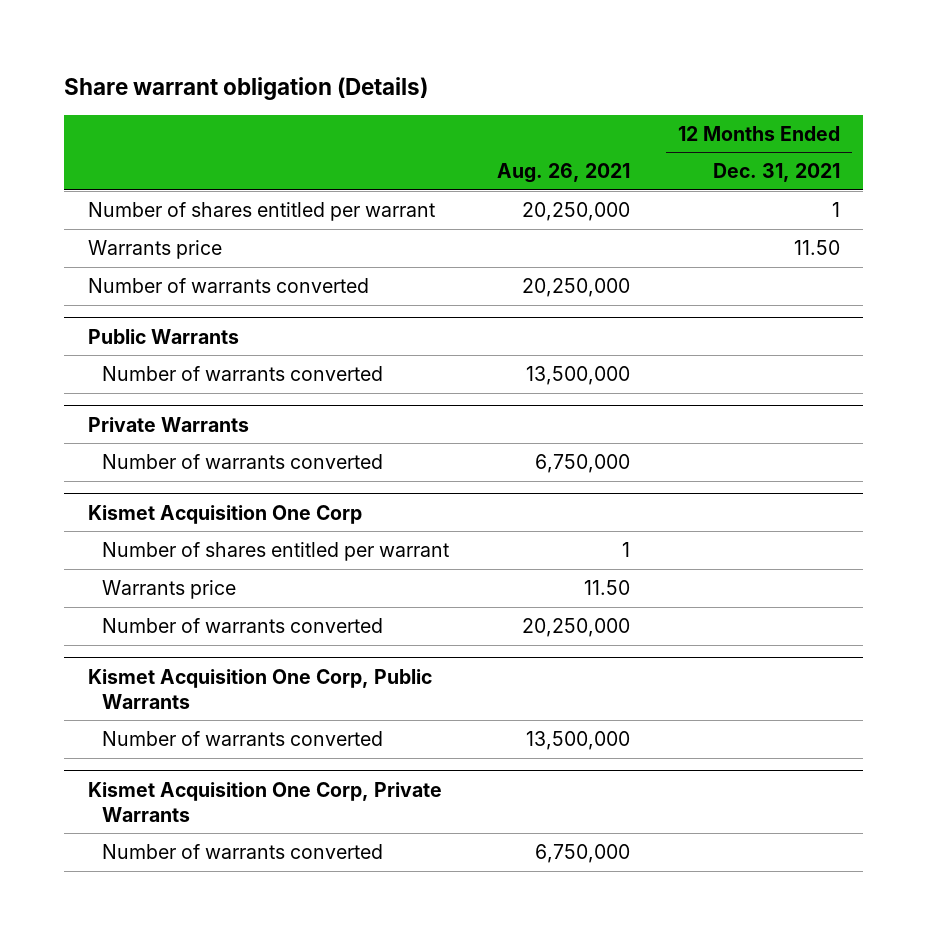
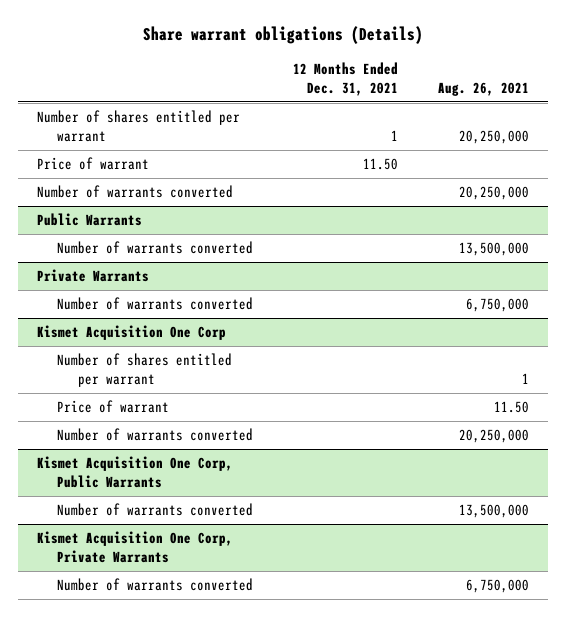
- Share warrant obligation (Details)
+ Share warrant obligations (Details)
- | Aug. 26, 2021 | 12 Months Ended Dec. 31, 2021
+ | 12 Months Ended Dec. 31, 2021 | Aug. 26, 2021
- Warrants price | | 11.50
+ Price of warrant | 11.50 |
@ Kismet Acquisition One Corp
- Warrants price | 11.50 |
+ Price of warrant | | 11.50

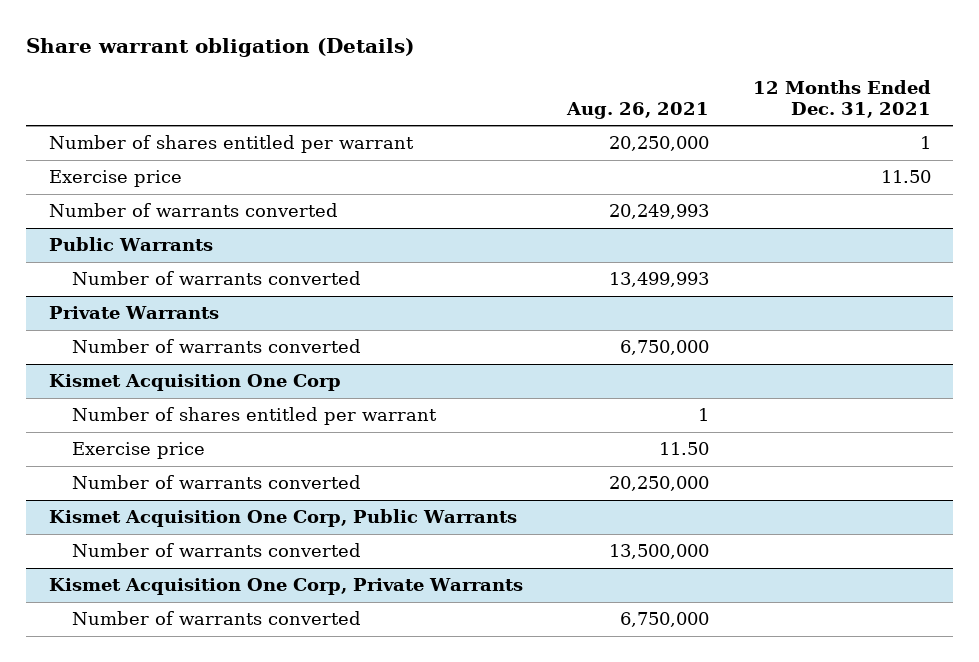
- Share warrant obligations (Details)
+ Share warrant obligation (Details)
- | 12 Months Ended Dec. 31, 2021 | Aug. 26, 2021
+ | Aug. 26, 2021 | 12 Months Ended Dec. 31, 2021
- Price of warrant | 11.50 |
- Number of warrants converted | | 20,250,000
+ Exercise price | | 11.50
+ Number of warrants converted | 20,249,993 |
@ Public Warrants
- Number of warrants converted | | 13,500,000
+ Number of warrants converted | 13,499,993 |
@ Kismet Acquisition One Corp
- Price of warrant | | 11.50
+ Exercise price | 11.50 |

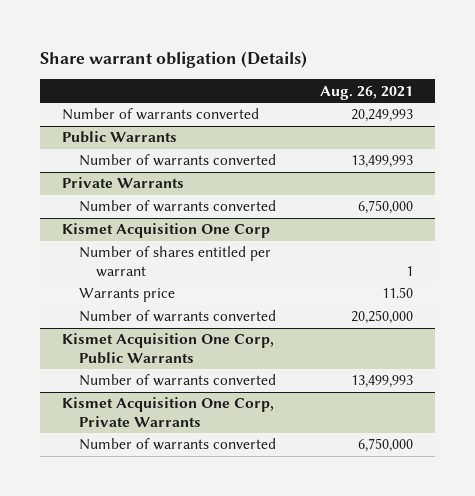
- | Aug. 26, 2021 | 12 Months Ended Dec. 31, 2021
+ | Aug. 26, 2021
- Number of shares entitled per warrant | 20,250,000 | 1
- Exercise price | | 11.50
@ Kismet Acquisition One Corp
- Exercise price | 11.50 |
+ Warrants price | 11.50
@ Kismet Acquisition One Corp, Public Warrants
- Number of warrants converted | 13,500,000 |
+ Number of warrants converted | 13,499,993

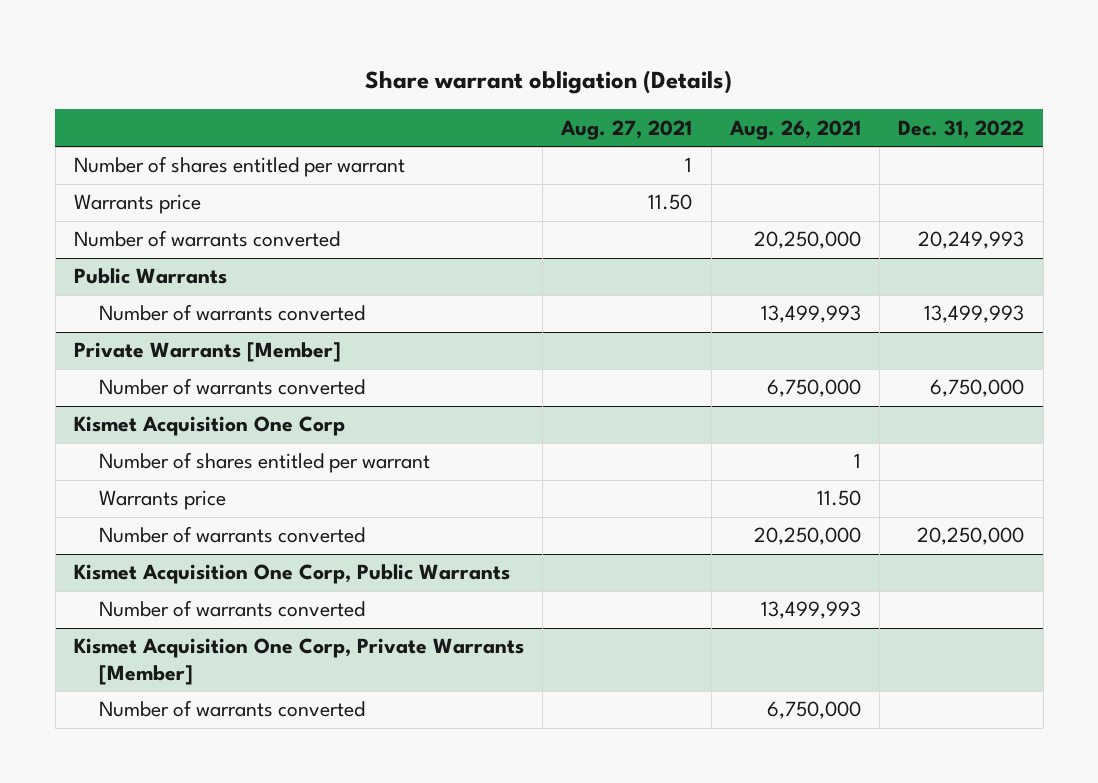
- | Aug. 26, 2021
+ | Aug. 27, 2021 | Aug. 26, 2021 | Dec. 31, 2022
- Number of warrants converted | 20,249,993
+ Number of shares entitled per warrant | 1 | |
+ Warrants price | 11.50 | |
+ Number of warrants converted | | 20,250,000 | 20,249,993
- Private Warrants
+ Private Warrants [Member]
- Kismet Acquisition One Corp, Private Warrants
+ Kismet Acquisition One Corp, Private Warrants [Member]

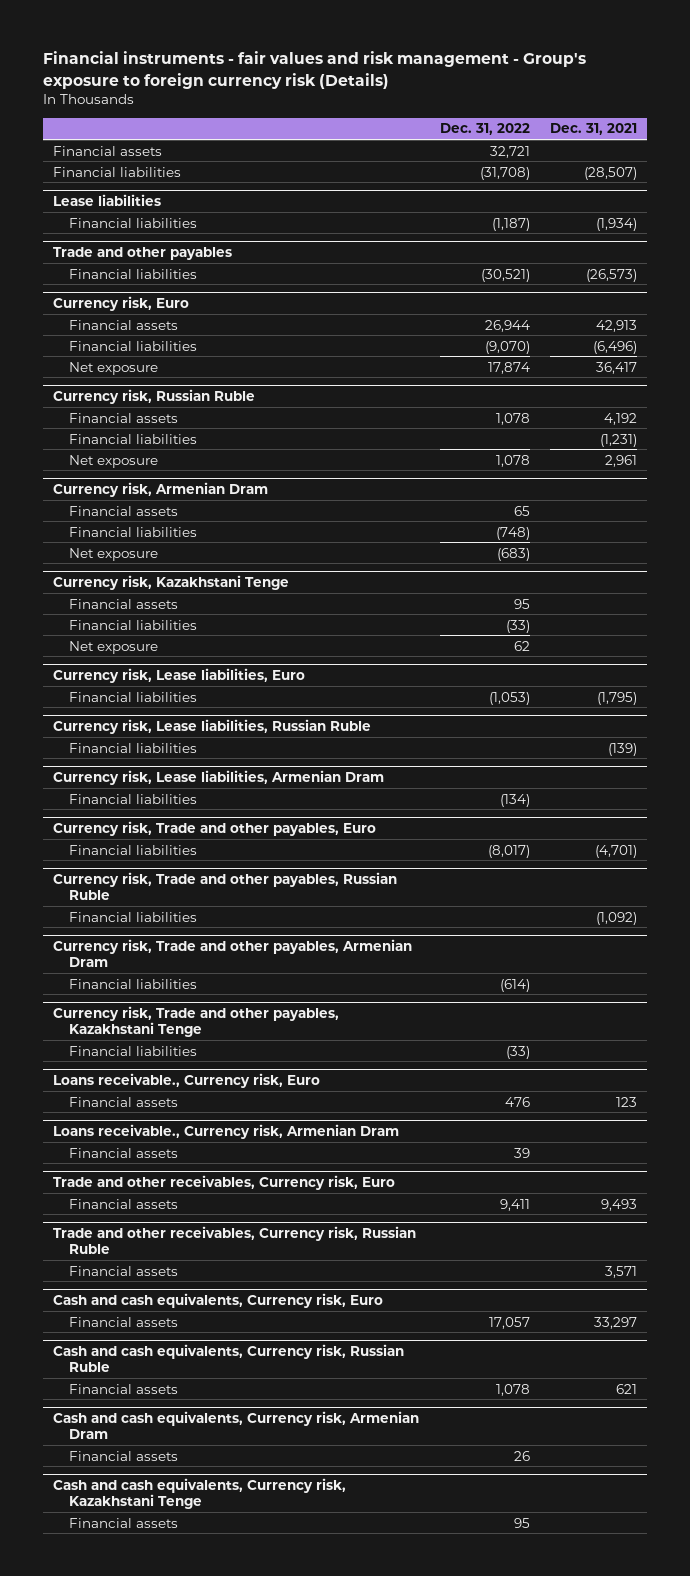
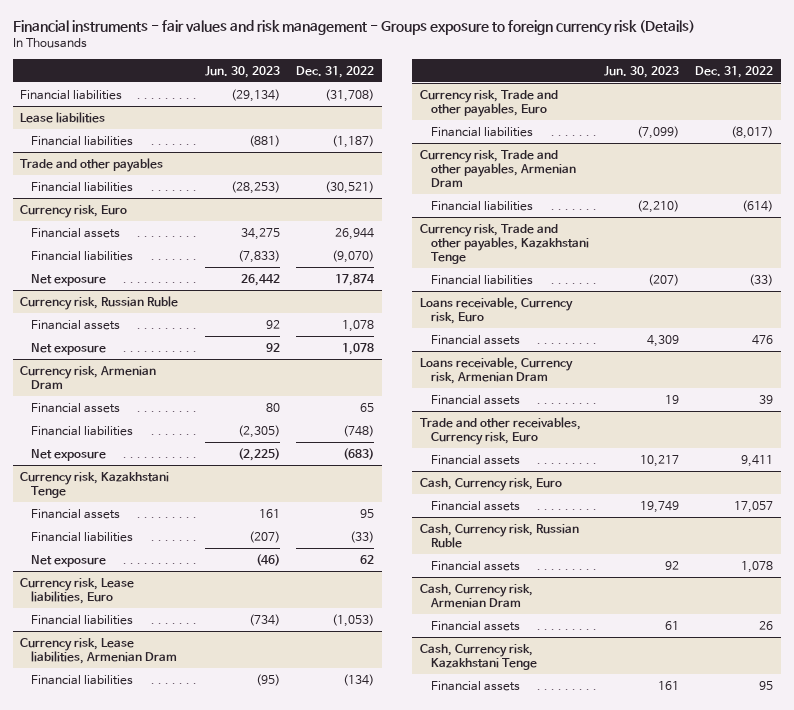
- Financial instruments - fair values and risk management - Group's exposure to foreign currency risk (Details)
+ Financial instruments - fair values and risk management - Groups exposure to foreign currency risk (Details)
- | Dec. 31, 2022 | Dec. 31, 2021
+ | Jun. 30, 2023 | Dec. 31, 2022
- Financial assets | 32,721 |
@ Currency risk, Russian Ruble
- Financial liabilities | | (1,231)
- Currency risk, Lease liabilities, Russian Ruble
- Financial liabilities | | (139)
- Currency risk, Trade and other payables, Russian Ruble
- Financial liabilities | | (1,092)
- Loans receivable., Currency risk, Euro
+ Loans receivable, Currency risk, Euro
- Loans receivable., Currency risk, Armenian Dram
+ Loans receivable, Currency risk, Armenian Dram
- Trade and other receivables, Currency risk, Russian Ruble
- Financial assets | | 3,571
- Cash and cash equivalents, Currency risk, Euro
+ Cash, Currency risk, Euro
- Cash and cash equivalents, Currency risk, Russian Ruble
+ Cash, Currency risk, Russian Ruble
- Cash and cash equivalents, Currency risk, Armenian Dram
+ Cash, Currency risk, Armenian Dram
- Cash and cash equivalents, Currency risk, Kazakhstani Tenge
+ Cash, Currency risk, Kazakhstani Tenge

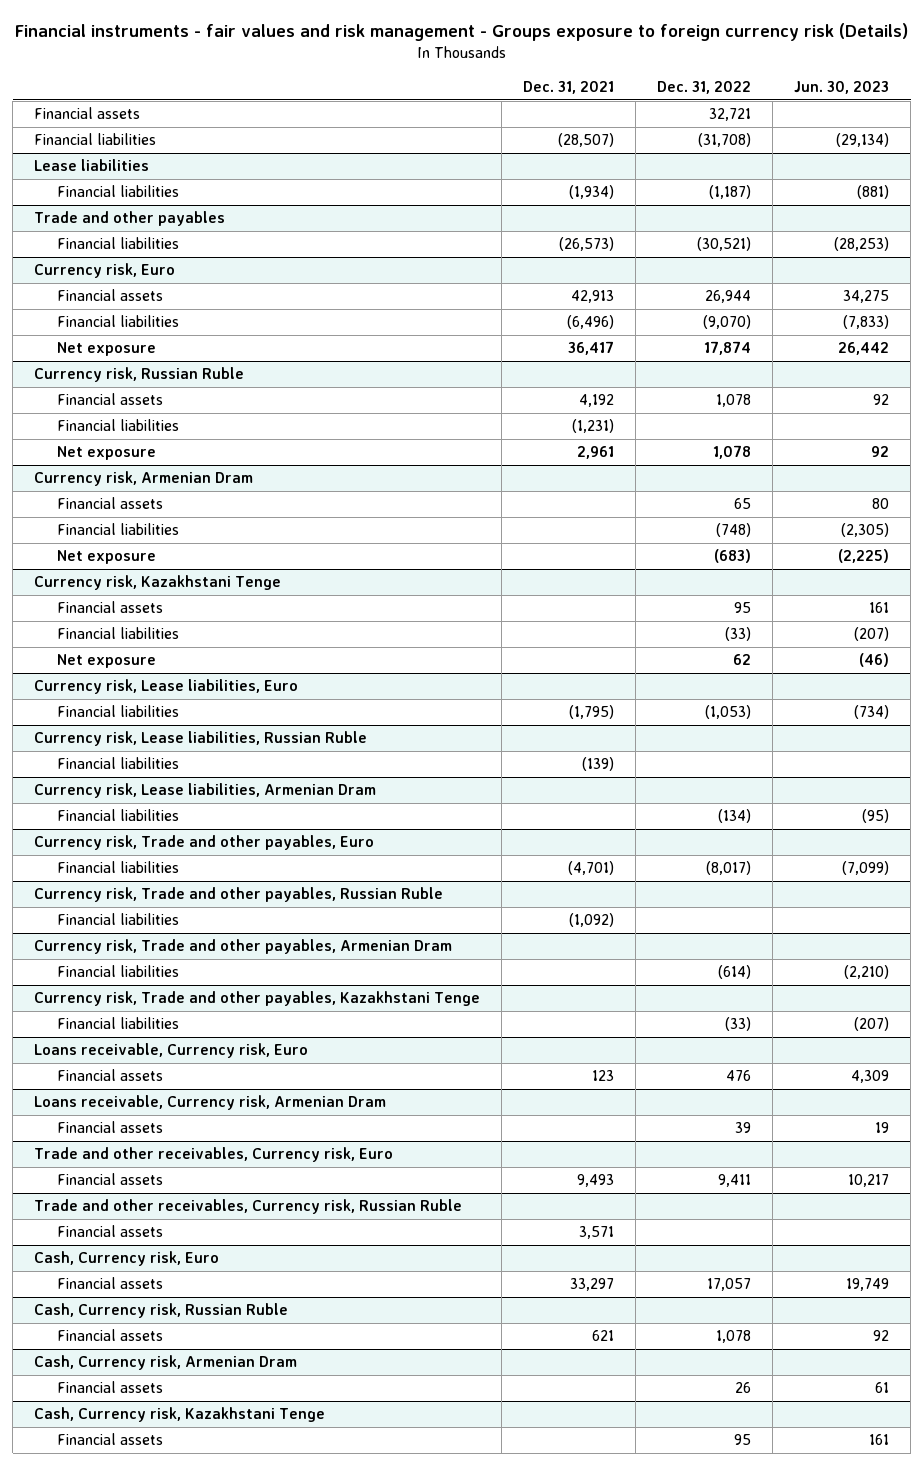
- | Jun. 30, 2023 | Dec. 31, 2022
+ | Dec. 31, 2021 | Dec. 31, 2022 | Jun. 30, 2023
+ Financial assets | | 32,721 |
@ Currency risk, Russian Ruble
+ Financial liabilities | (1,231) | |
+ Currency risk, Lease liabilities, Russian Ruble
+ Financial liabilities | (139) | |
+ Currency risk, Trade and other payables, Russian Ruble
+ Financial liabilities | (1,092) | |
+ Trade and other receivables, Currency risk, Russian Ruble
+ Financial assets | 3,571 | |

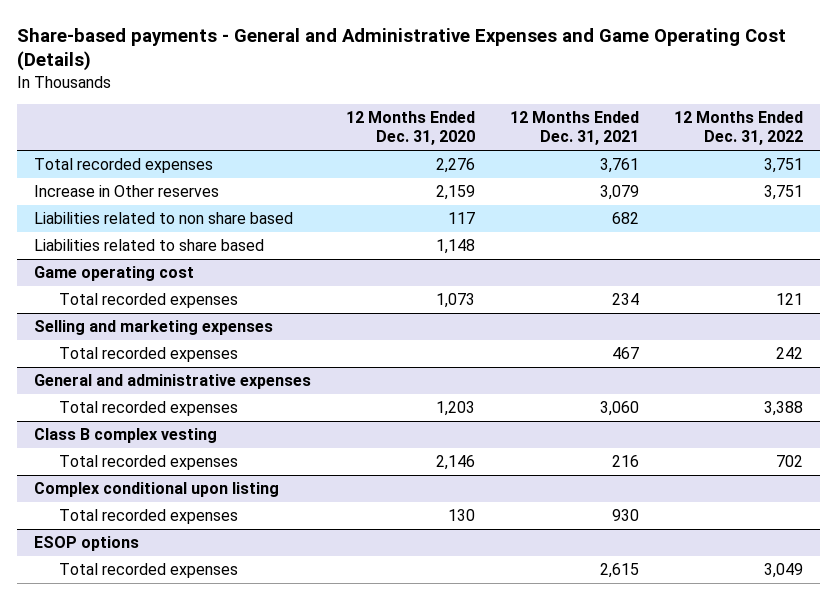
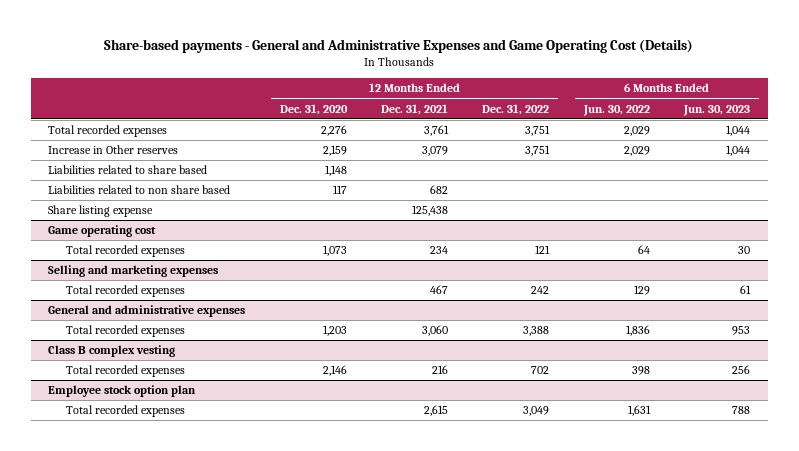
- | 12 Months Ended Dec. 31, 2020 | 12 Months Ended Dec. 31, 2021 | 12 Months Ended Dec. 31, 2022
+ | 12 Months Ended Dec. 31, 2020 | 12 Months Ended Dec. 31, 2021 | 12 Months Ended Dec. 31, 2022 | 6 Months Ended Jun. 30, 2022 | 6 Months Ended Jun. 30, 2023
moved down: Liabilities related to non share based | 117 | 682 | | |
+ Share listing expense | | 125,438 | | |
- Complex conditional upon listing
- Total recorded expenses | 130 | 930 |
- ESOP options
+ Employee stock option plan

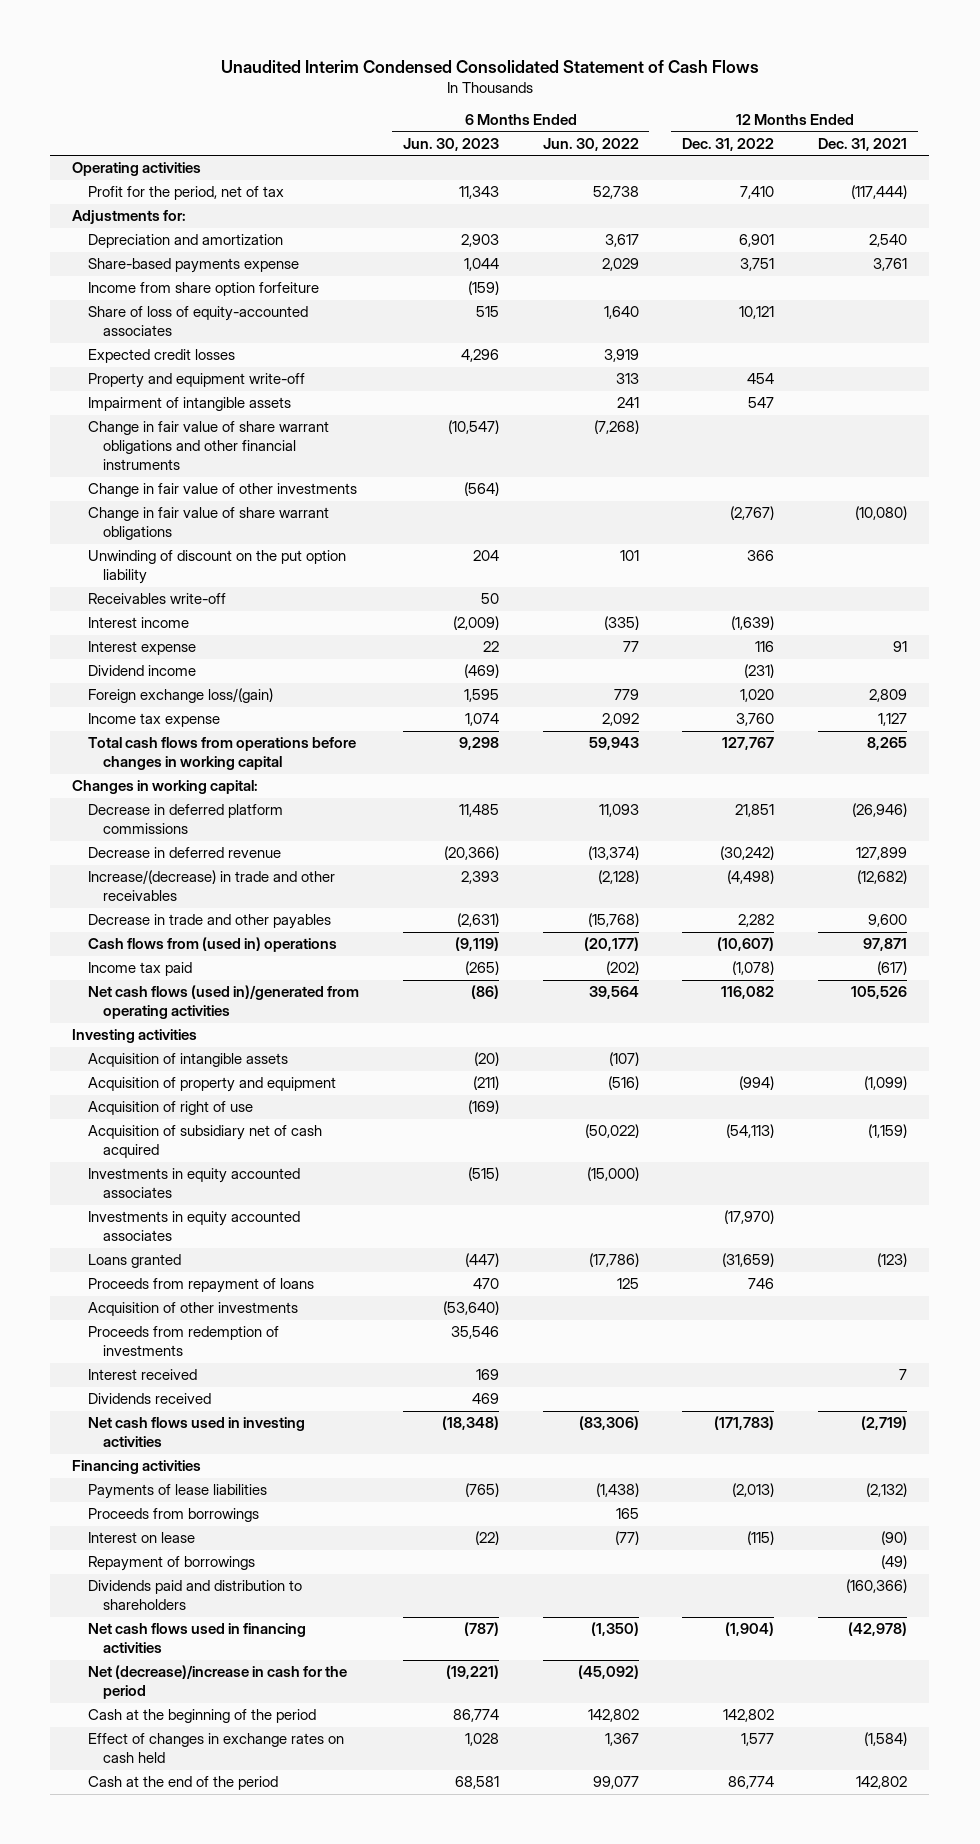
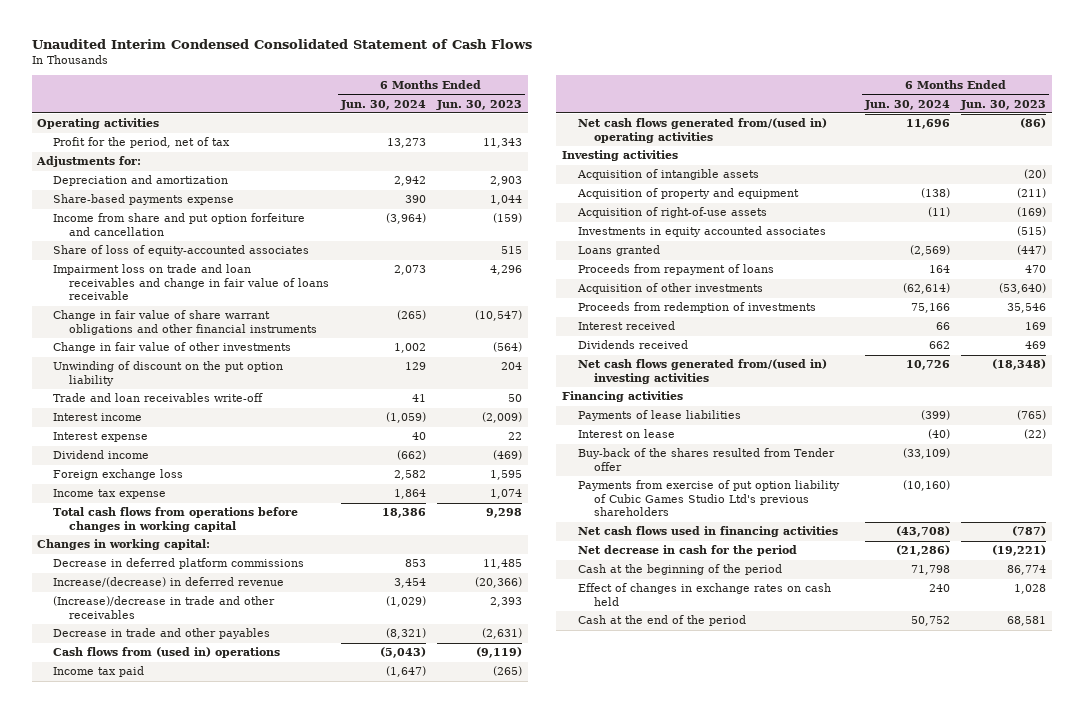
- | 6 Months Ended Jun. 30, 2023 | 6 Months Ended Jun. 30, 2022 | 12 Months Ended Dec. 31, 2022 | 12 Months Ended Dec. 31, 2021
+ | 6 Months Ended Jun. 30, 2024 | 6 Months Ended Jun. 30, 2023
- Income from share option forfeiture | (159) | | |
+ Income from share and put option forfeiture and cancellation | (3,964) | (159)
- Expected credit losses | 4,296 | 3,919 | |
- Property and equipment write-off | | 313 | 454 |
- Impairment of intangible assets | | 241 | 547 |
+ Impairment loss on trade and loan receivables and change in fair value of loans receivable | 2,073 | 4,296
- Change in fair value of share warrant obligations | | | (2,767) | (10,080)
- Receivables write-off | 50 | | |
+ Trade and loan receivables write-off | 41 | 50
- Foreign exchange loss/(gain) | 1,595 | 779 | 1,020 | 2,809
+ Foreign exchange loss | 2,582 | 1,595
- Decrease in deferred revenue | (20,366) | (13,374) | (30,242) | 127,899
- Increase/(decrease) in trade and other receivables | 2,393 | (2,128) | (4,498) | (12,682)
+ Increase/(decrease) in deferred revenue | 3,454 | (20,366)
+ (Increase)/decrease in trade and other receivables | (1,029) | 2,393
- Net cash flows (used in)/generated from operating activities | (86) | 39,564 | 116,082 | 105,526
+ Net cash flows generated from/(used in) operating activities | 11,696 | (86)
- Acquisition of right of use | (169) | | |
- Acquisition of subsidiary net of cash acquired | | (50,022) | (54,113) | (1,159)
+ Acquisition of right-of-use assets | (11) | (169)
- Investments in equity accounted associates | | | (17,970) |
- Net cash flows used in investing activities | (18,348) | (83,306) | (171,783) | (2,719)
+ Net cash flows generated from/(used in) investing activities | 10,726 | (18,348)
- Proceeds from borrowings | | 165 | |
- Repayment of borrowings | | | | (49)
- Dividends paid and distribution to shareholders | | | | (160,366)
+ Buy-back of the shares resulted from Tender offer | (33,109) |
+ Payments from exercise of put option liability of Cubic Games Studio Ltd's previous shareholders | (10,160) |
- Net (decrease)/increase in cash for the period | (19,221) | (45,092) | |
+ Net decrease in cash for the period | (21,286) | (19,221)

